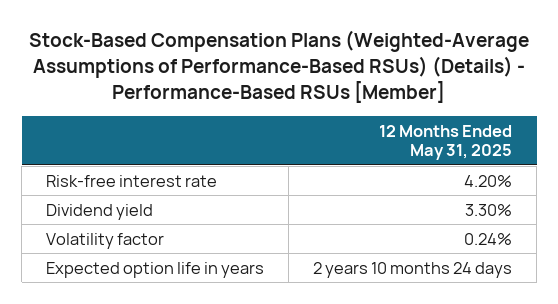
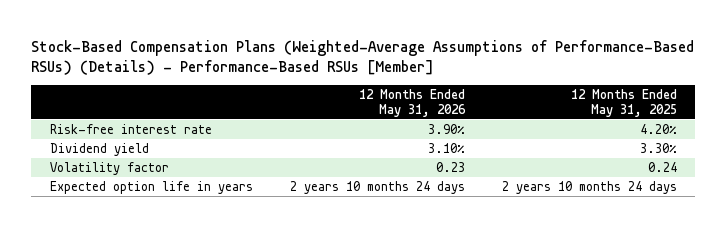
- | 12 Months Ended May 31, 2025
+ | 12 Months Ended May 31, 2026 | 12 Months Ended May 31, 2025
- Volatility factor | 0.24%
+ Volatility factor | 0.23 | 0.24

